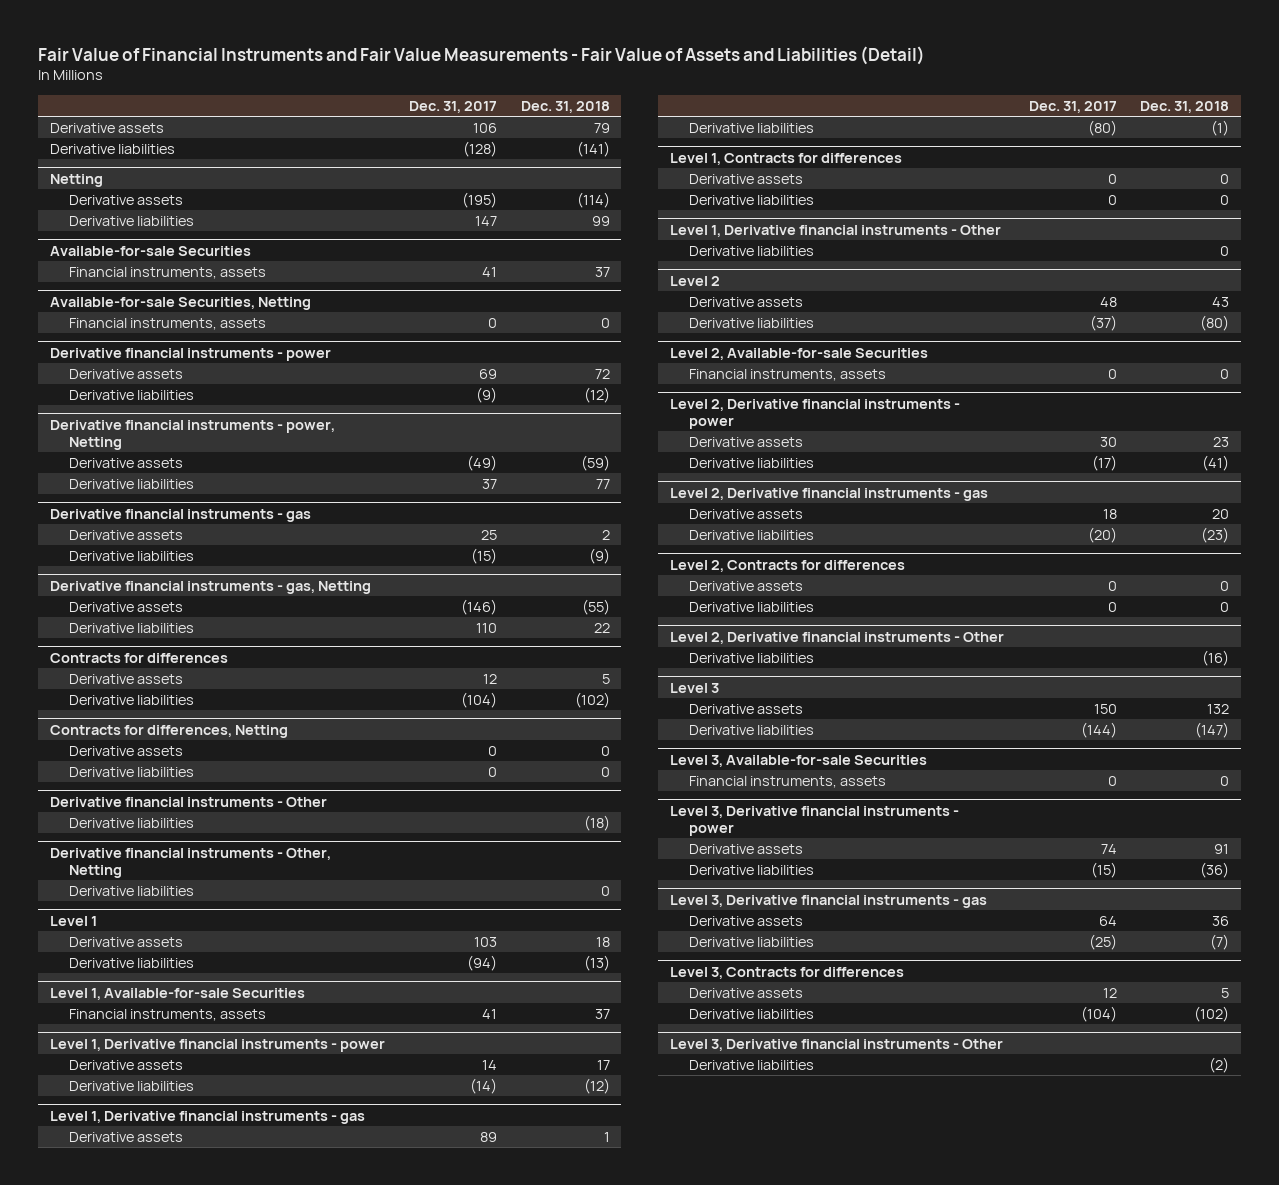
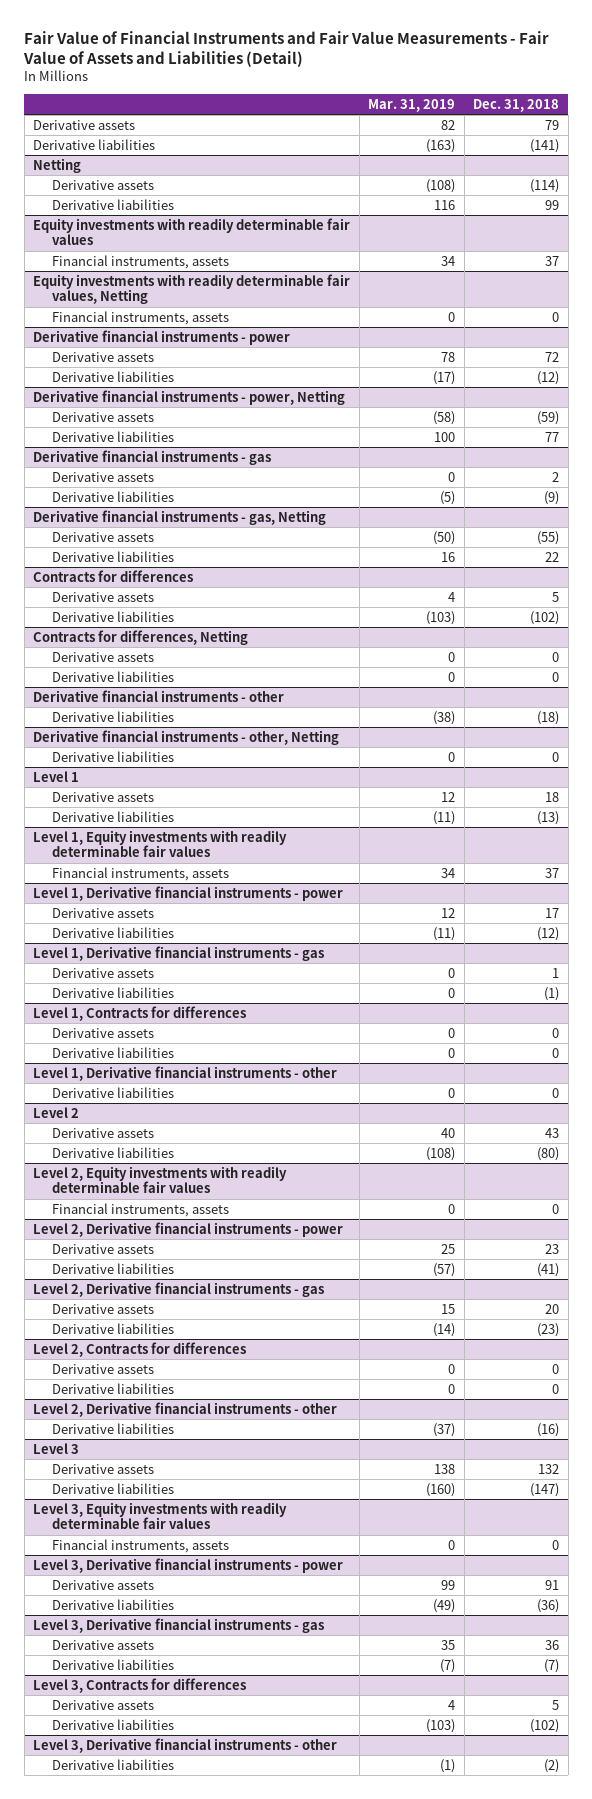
- | Dec. 31, 2017 | Dec. 31, 2018
+ | Mar. 31, 2019 | Dec. 31, 2018
- Available-for-sale Securities
+ Equity investments with readily determinable fair values
- Available-for-sale Securities, Netting
+ Equity investments with readily determinable fair values, Netting
- Derivative financial instruments - Other
+ Derivative financial instruments - other
- Derivative financial instruments - Other, Netting
+ Derivative financial instruments - other, Netting
- Level 1, Available-for-sale Securities
+ Level 1, Equity investments with readily determinable fair values
- Level 1, Derivative financial instruments - Other
+ Level 1, Derivative financial instruments - other
- Level 2, Available-for-sale Securities
+ Level 2, Equity investments with readily determinable fair values
- Level 2, Derivative financial instruments - Other
+ Level 2, Derivative financial instruments - other
- Level 3, Available-for-sale Securities
+ Level 3, Equity investments with readily determinable fair values
- Level 3, Derivative financial instruments - Other
+ Level 3, Derivative financial instruments - other

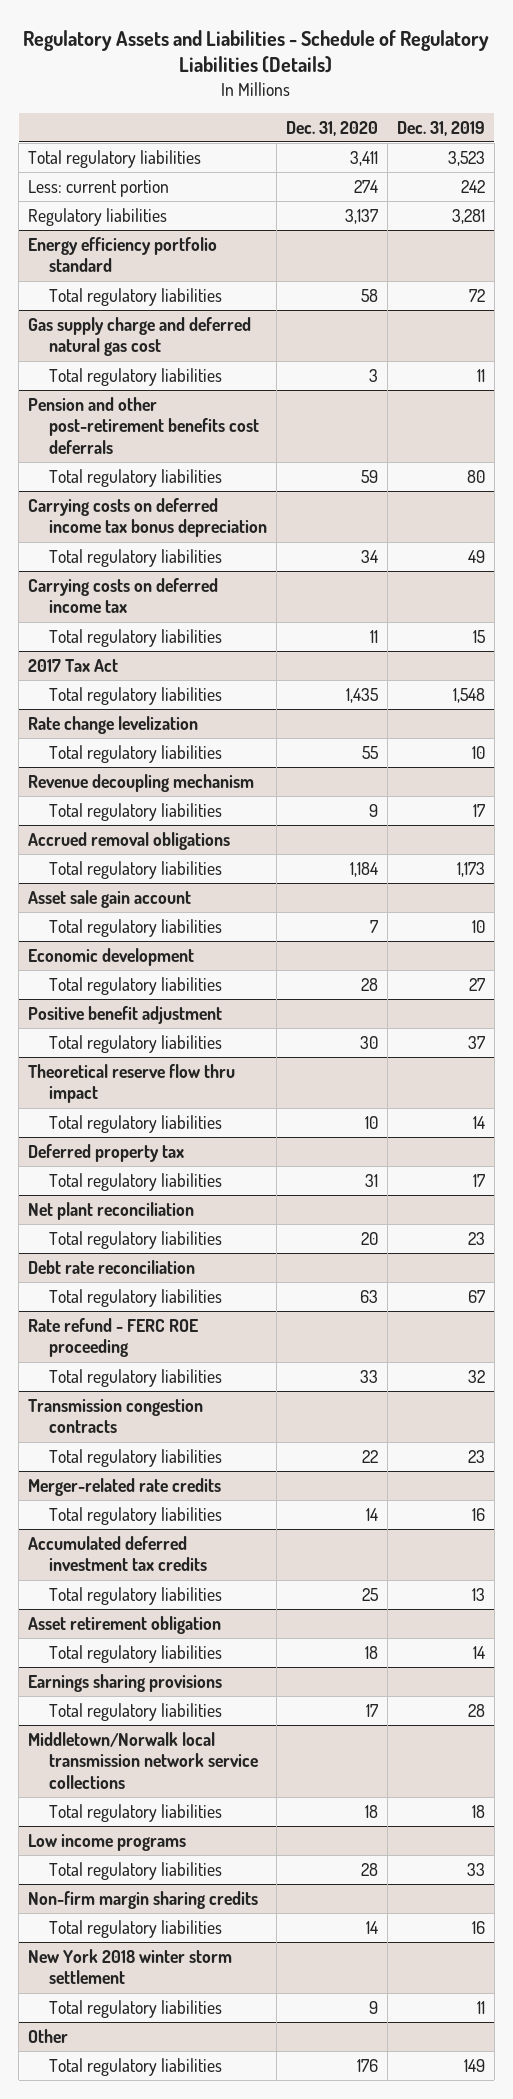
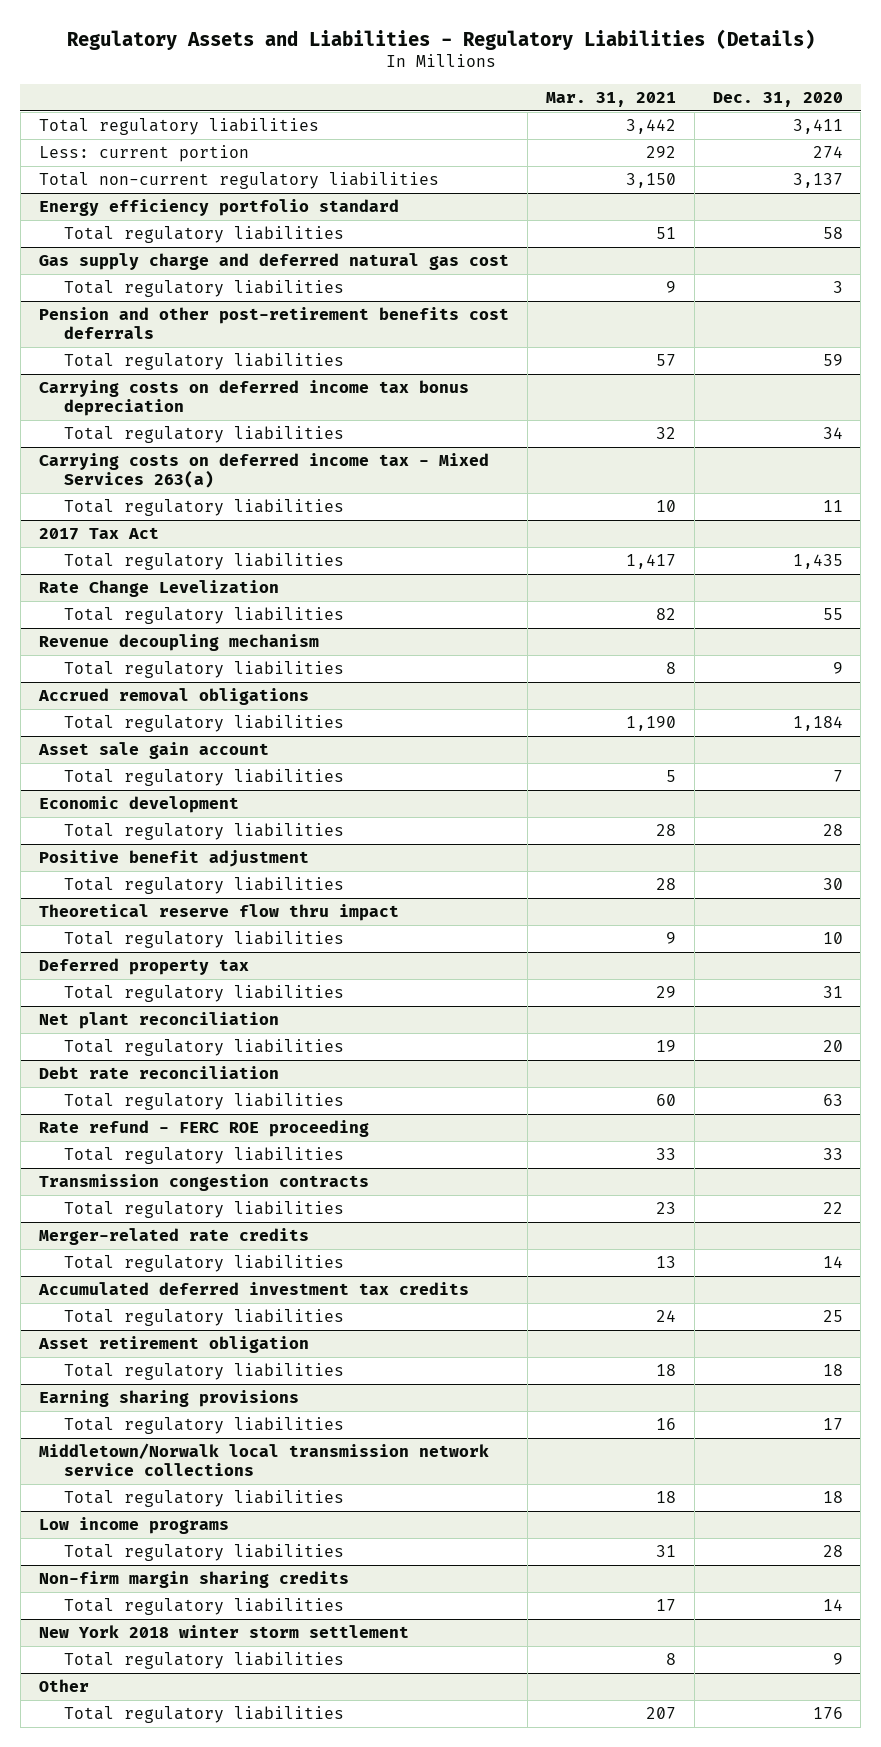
- Regulatory Assets and Liabilities - Schedule of Regulatory Liabilities (Details)
+ Regulatory Assets and Liabilities - Regulatory Liabilities (Details)
- | Dec. 31, 2020 | Dec. 31, 2019
+ | Mar. 31, 2021 | Dec. 31, 2020
- Regulatory liabilities | 3,137 | 3,281
+ Total non-current regulatory liabilities | 3,150 | 3,137
- Carrying costs on deferred income tax
+ Carrying costs on deferred income tax - Mixed Services 263(a)
- Rate change levelization
+ Rate Change Levelization
- Earnings sharing provisions
+ Earning sharing provisions

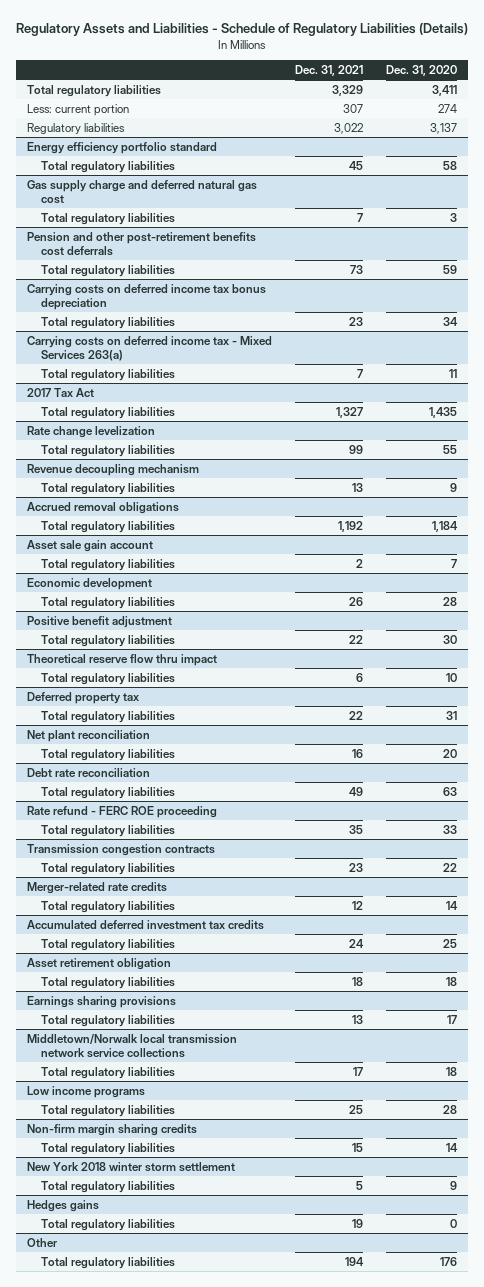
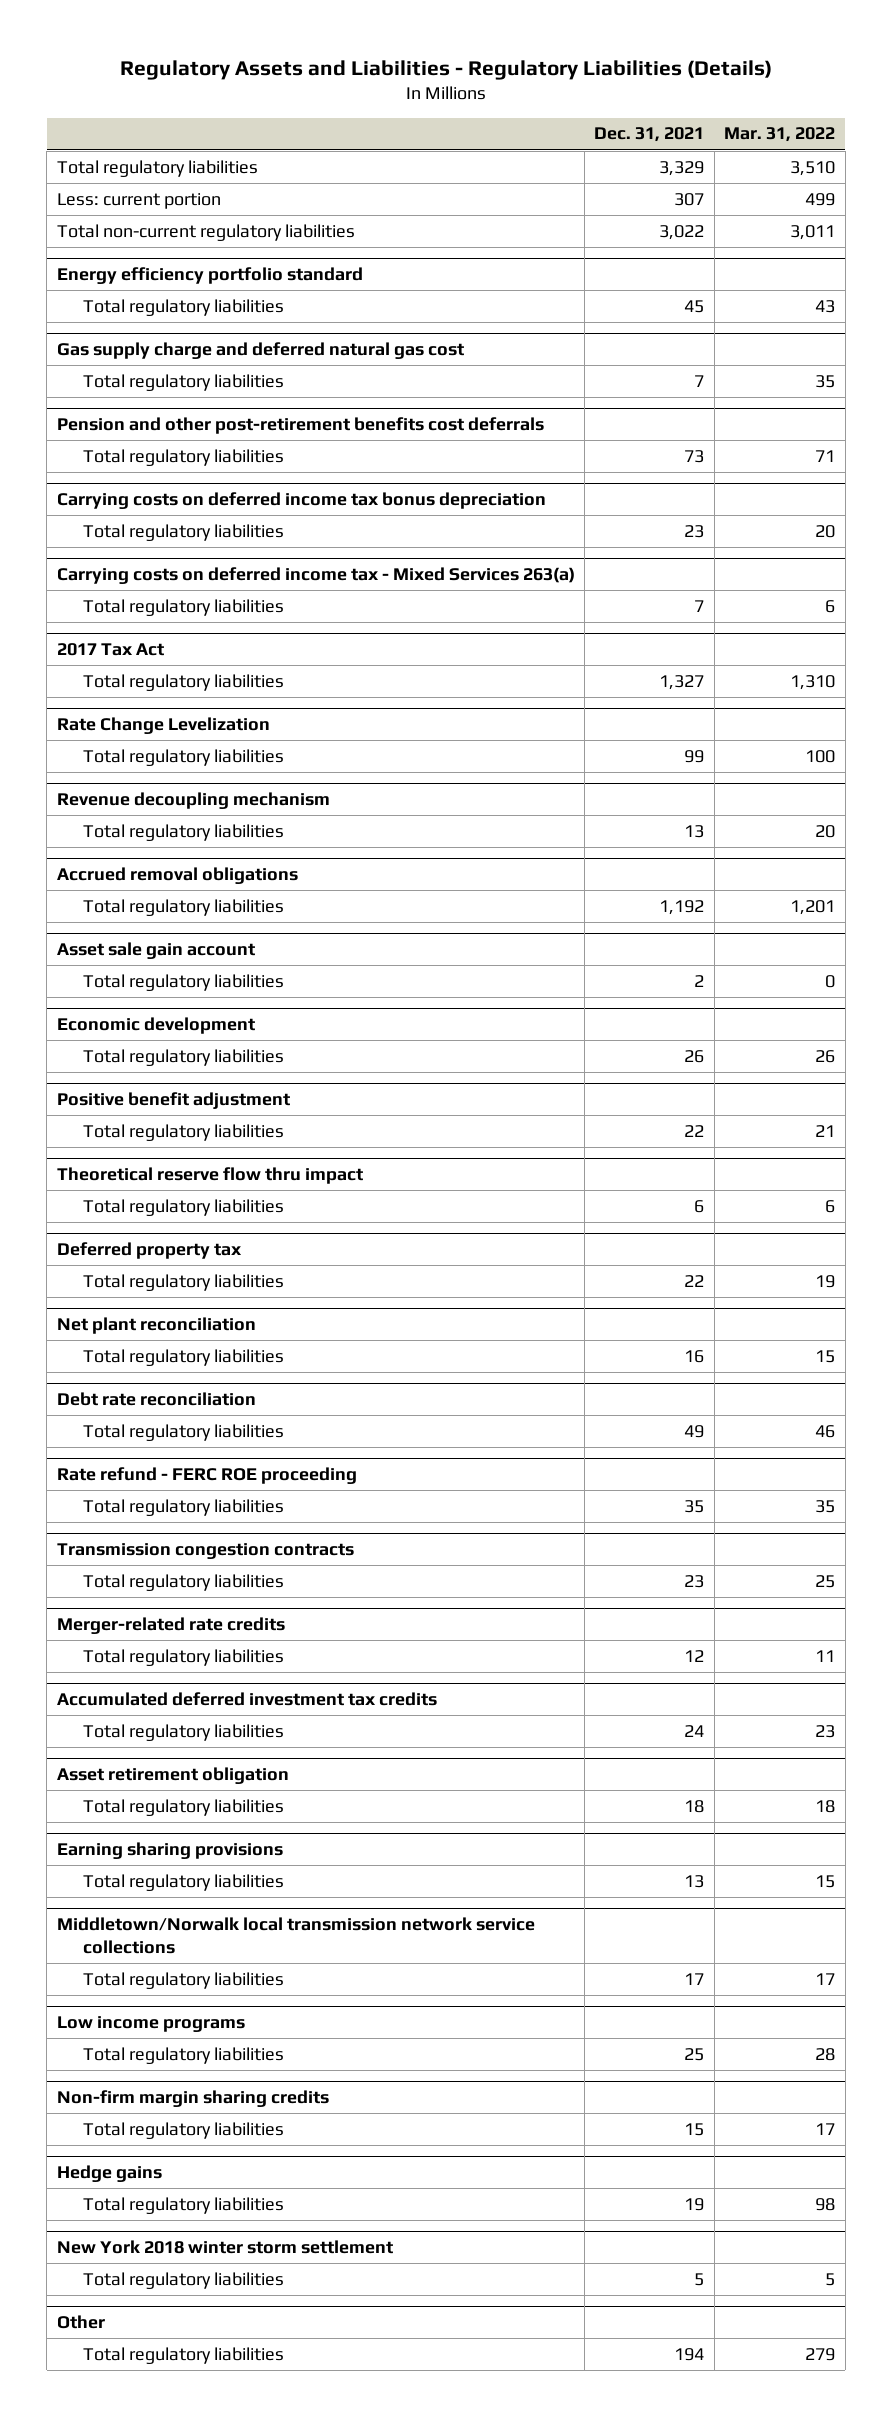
- Regulatory Assets and Liabilities - Schedule of Regulatory Liabilities (Details)
+ Regulatory Assets and Liabilities - Regulatory Liabilities (Details)
- | Dec. 31, 2021 | Dec. 31, 2020
+ | Dec. 31, 2021 | Mar. 31, 2022
- Regulatory liabilities | 3,022 | 3,137
+ Total non-current regulatory liabilities | 3,022 | 3,011
- Rate change levelization
+ Rate Change Levelization
- Earnings sharing provisions
+ Earning sharing provisions
+ Hedge gains
+ Total regulatory liabilities | 19 | 98
- Hedges gains
- Total regulatory liabilities | 19 | 0

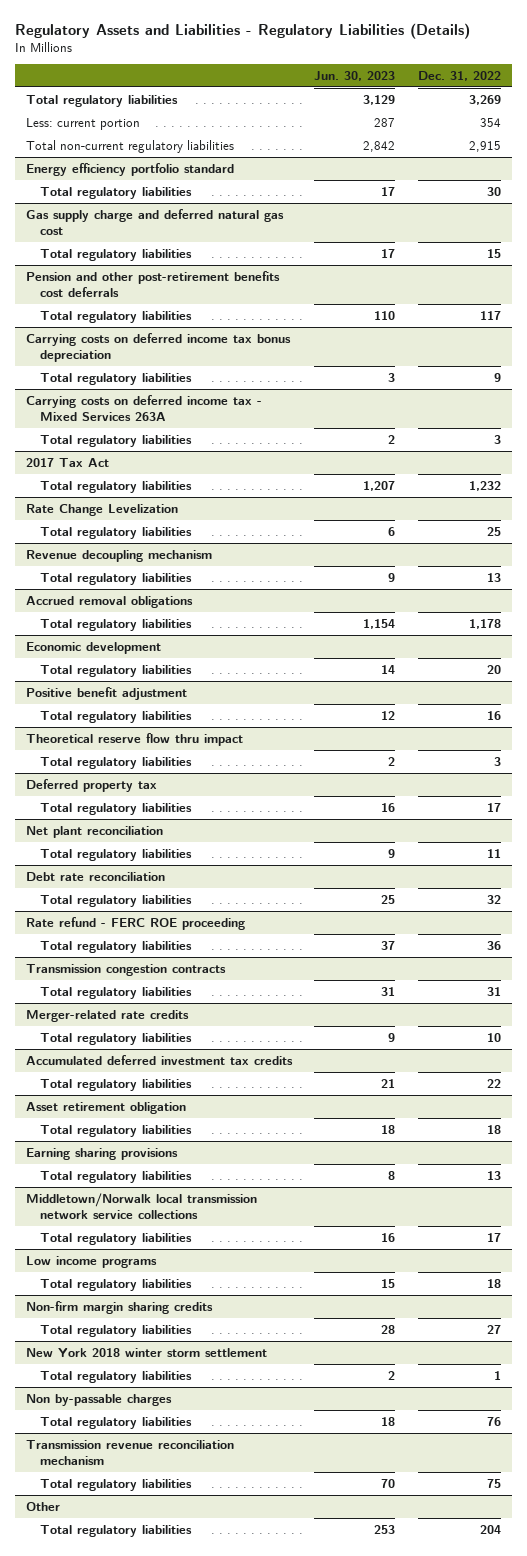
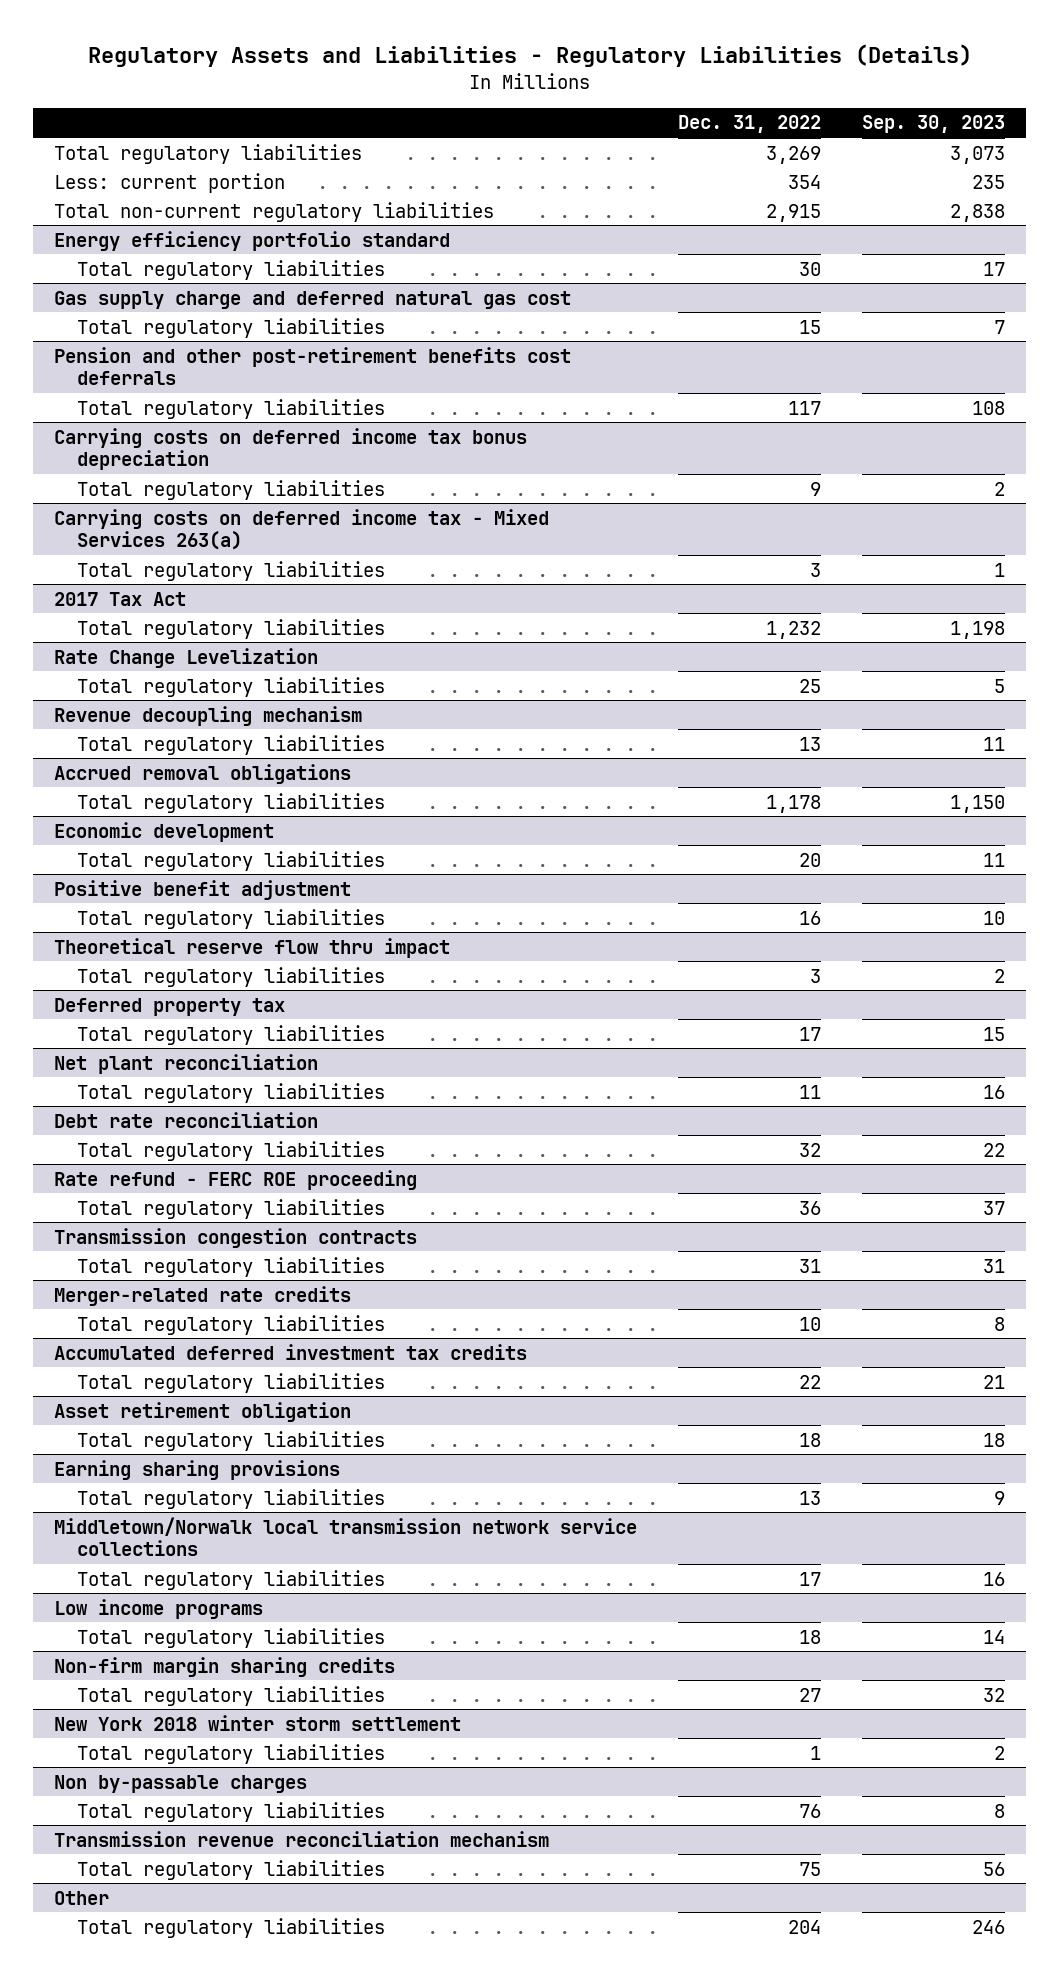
- | Jun. 30, 2023 | Dec. 31, 2022
+ | Dec. 31, 2022 | Sep. 30, 2023
- Carrying costs on deferred income tax - Mixed Services 263A
+ Carrying costs on deferred income tax - Mixed Services 263(a)

